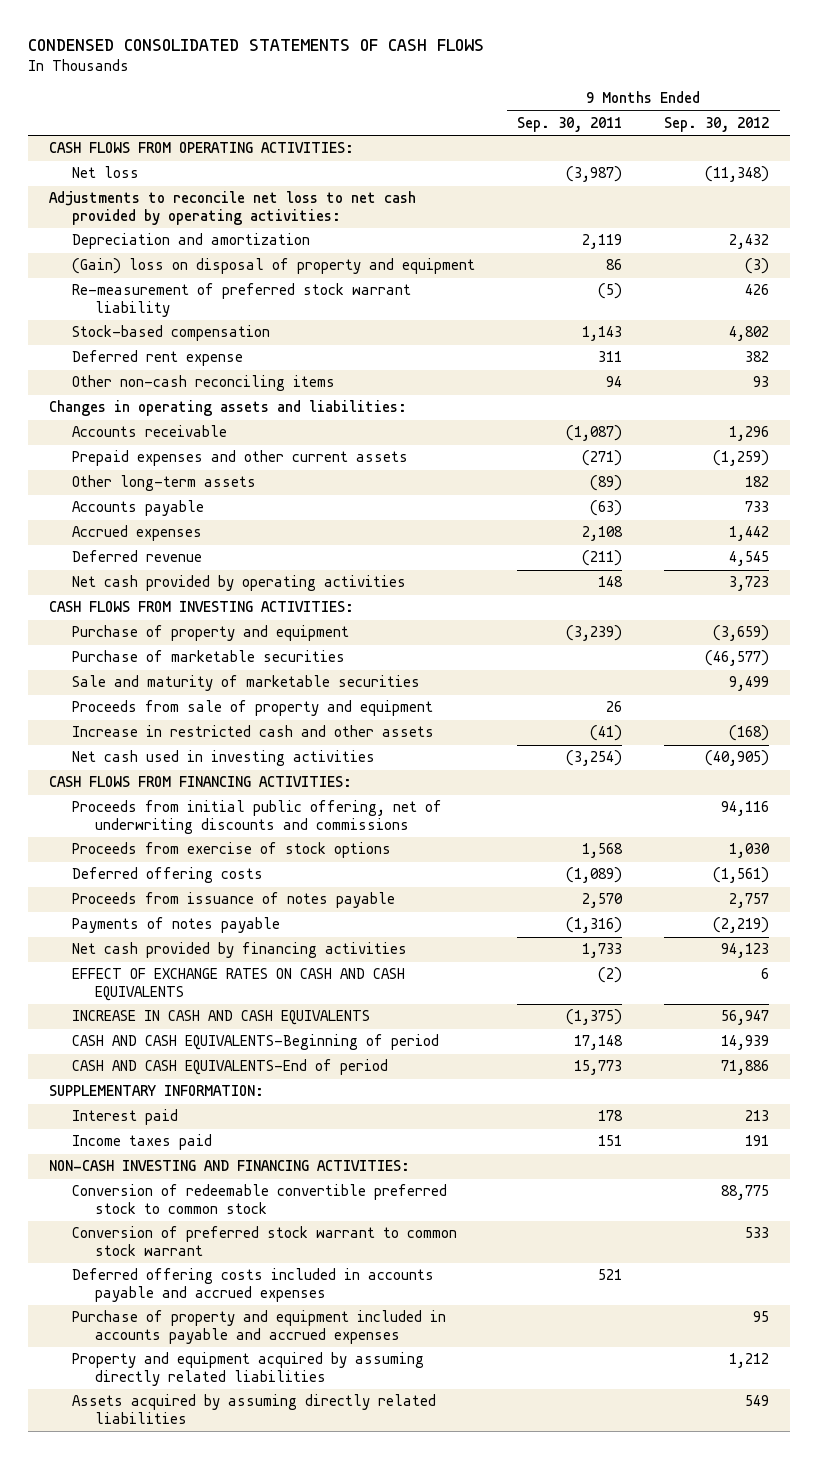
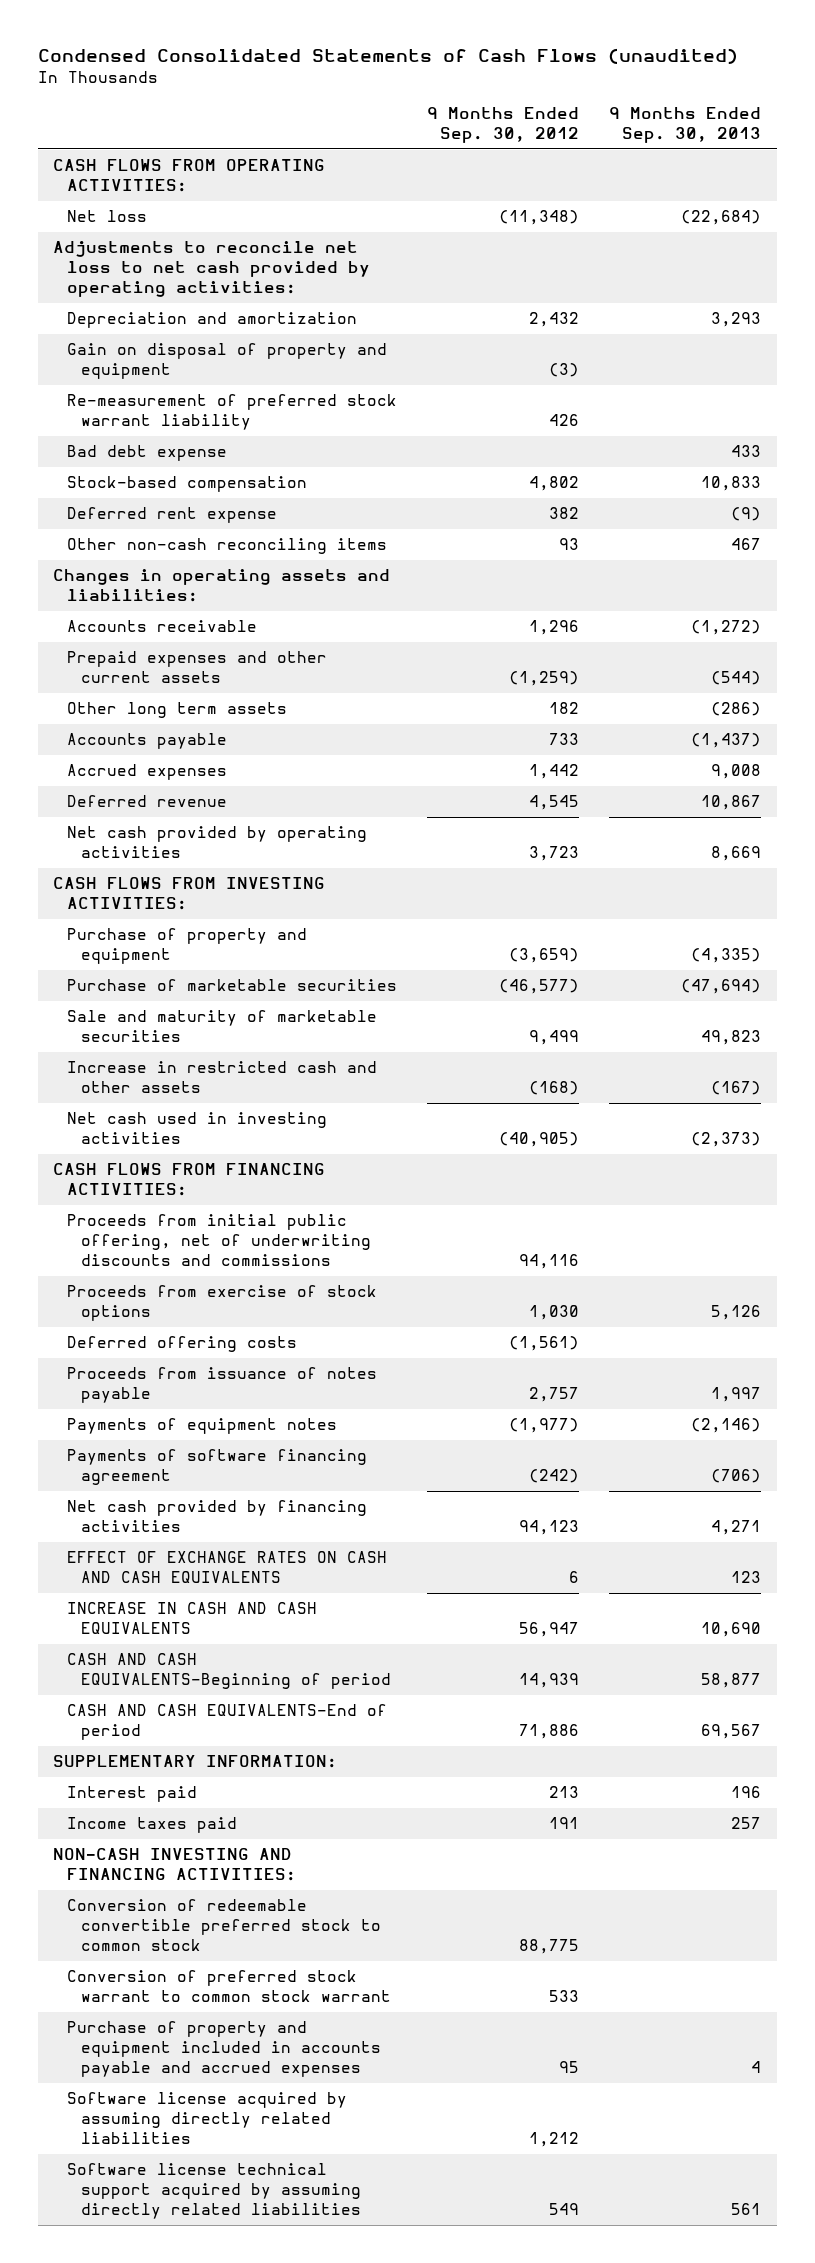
- CONDENSED CONSOLIDATED STATEMENTS OF CASH FLOWS
+ Condensed Consolidated Statements of Cash Flows (unaudited)
- | 9 Months Ended Sep. 30, 2011 | 9 Months Ended Sep. 30, 2012
+ | 9 Months Ended Sep. 30, 2012 | 9 Months Ended Sep. 30, 2013
- (Gain) loss on disposal of property and equipment | 86 | (3)
+ Gain on disposal of property and equipment | (3) |
+ Bad debt expense | | 433
- Other long-term assets | (89) | 182
+ Other long term assets | 182 | (286)
- Proceeds from sale of property and equipment | 26 |
- Payments of notes payable | (1,316) | (2,219)
+ Payments of equipment notes | (1,977) | (2,146)
+ Payments of software financing agreement | (242) | (706)
- Deferred offering costs included in accounts payable and accrued expenses | 521 |
- Property and equipment acquired by assuming directly related liabilities | | 1,212
- Assets acquired by assuming directly related liabilities | | 549
+ Software license acquired by assuming directly related liabilities | 1,212 |
+ Software license technical support acquired by assuming directly related liabilities | 549 | 561

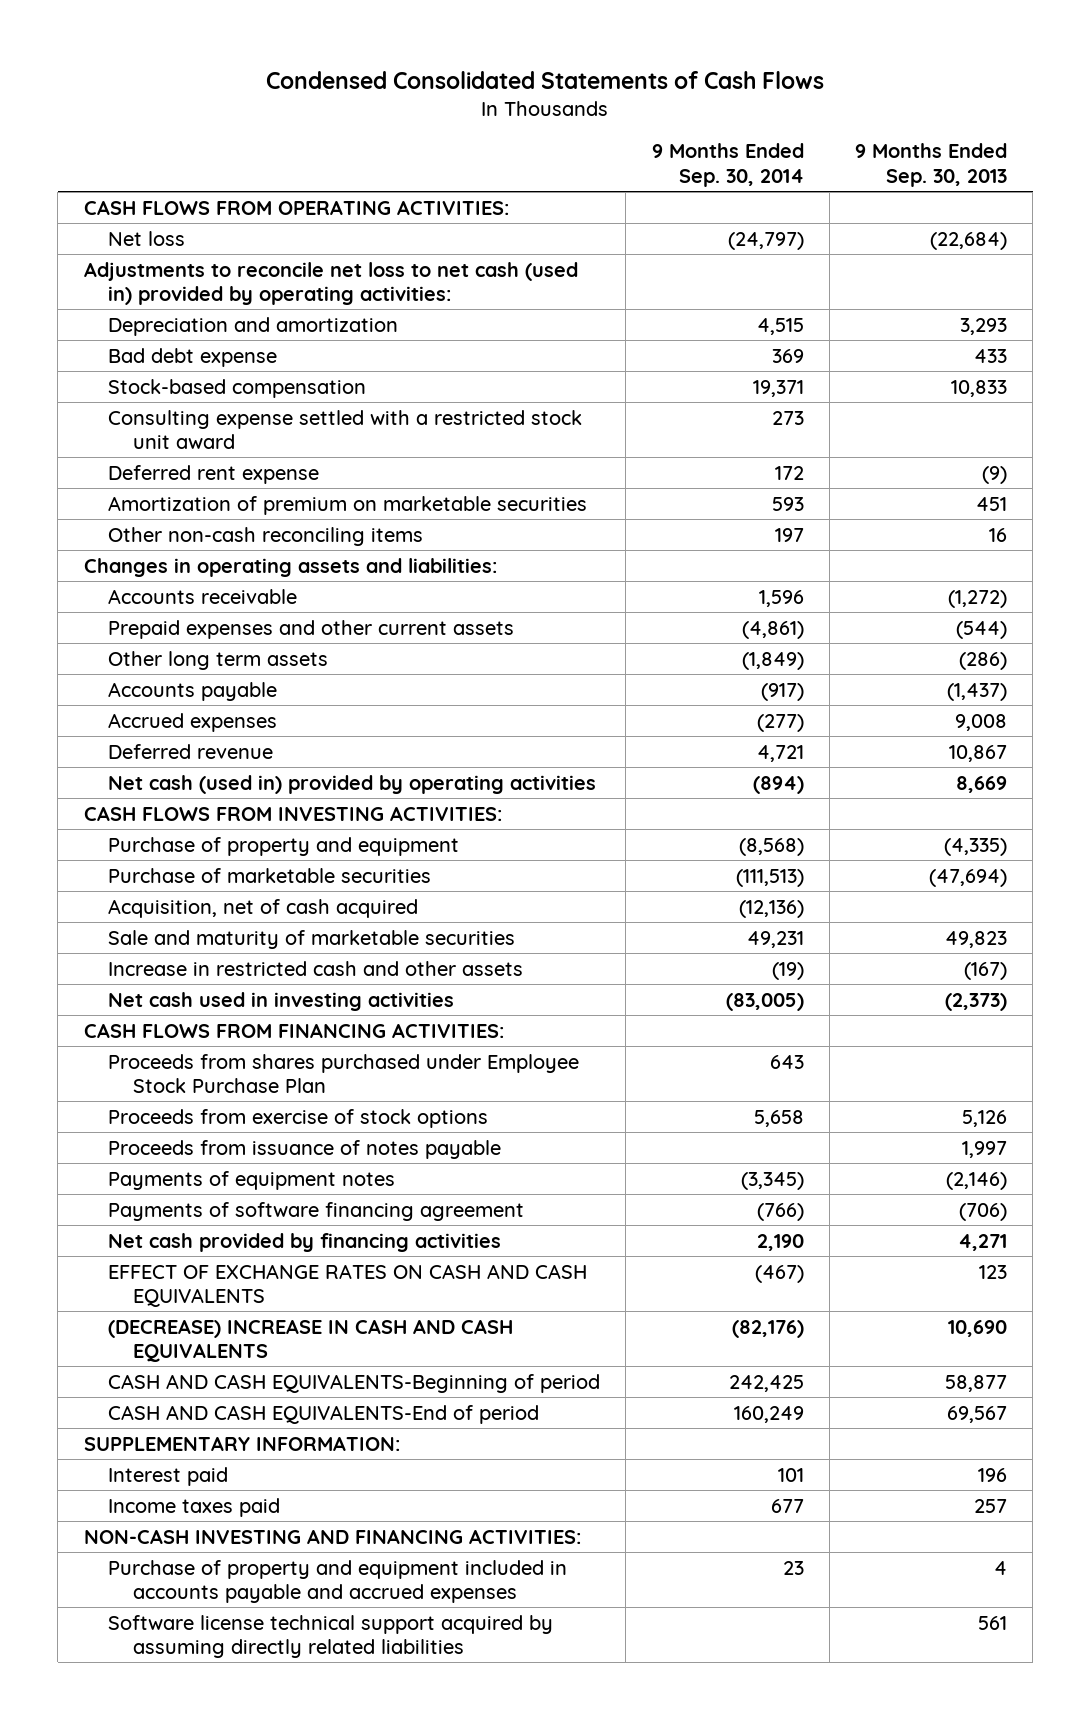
- Condensed Consolidated Statements of Cash Flows (unaudited)
+ Condensed Consolidated Statements of Cash Flows
- | 9 Months Ended Sep. 30, 2012 | 9 Months Ended Sep. 30, 2013
+ | 9 Months Ended Sep. 30, 2014 | 9 Months Ended Sep. 30, 2013
- Adjustments to reconcile net loss to net cash provided by operating activities:
+ Adjustments to reconcile net loss to net cash (used in) provided by operating activities:
- Gain on disposal of property and equipment | (3) |
- Re-measurement of preferred stock warrant liability | 426 |
+ Consulting expense settled with a restricted stock unit award | 273 |
- Other non-cash reconciling items | 93 | 467
+ Amortization of premium on marketable securities | 593 | 451
+ Other non-cash reconciling items | 197 | 16
- Net cash provided by operating activities | 3,723 | 8,669
+ Net cash (used in) provided by operating activities | (894) | 8,669
+ Acquisition, net of cash acquired | (12,136) |
- Proceeds from initial public offering, net of underwriting discounts and commissions | 94,116 |
+ Proceeds from shares purchased under Employee Stock Purchase Plan | 643 |
- Deferred offering costs | (1,561) |
- INCREASE IN CASH AND CASH EQUIVALENTS | 56,947 | 10,690
+ (DECREASE) INCREASE IN CASH AND CASH EQUIVALENTS | (82,176) | 10,690
- Conversion of redeemable convertible preferred stock to common stock | 88,775 |
- Conversion of preferred stock warrant to common stock warrant | 533 |
- Software license acquired by assuming directly related liabilities | 1,212 |

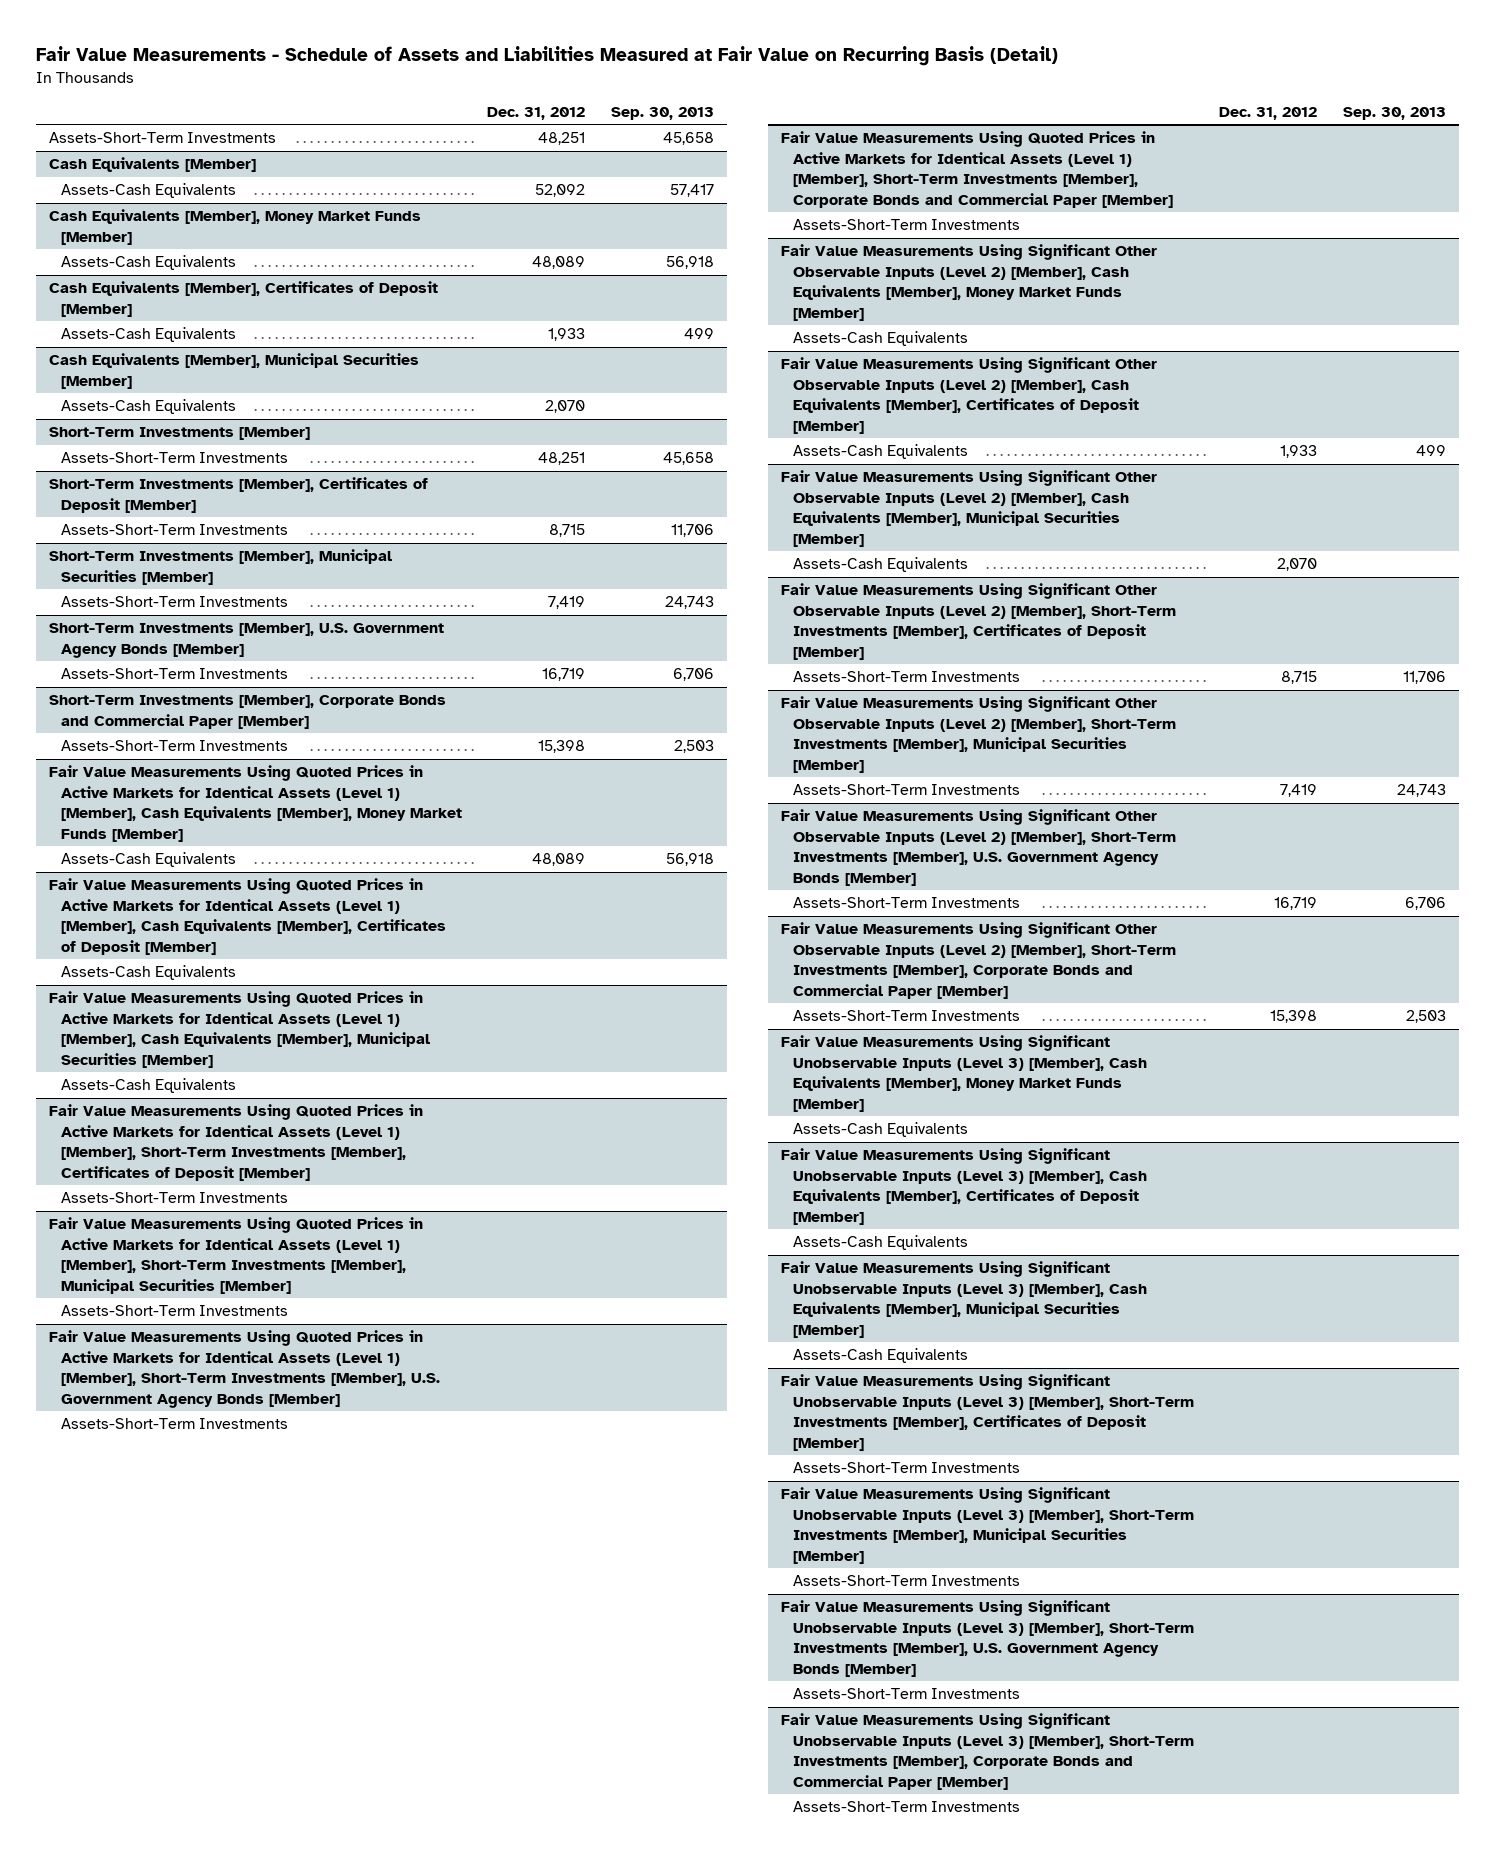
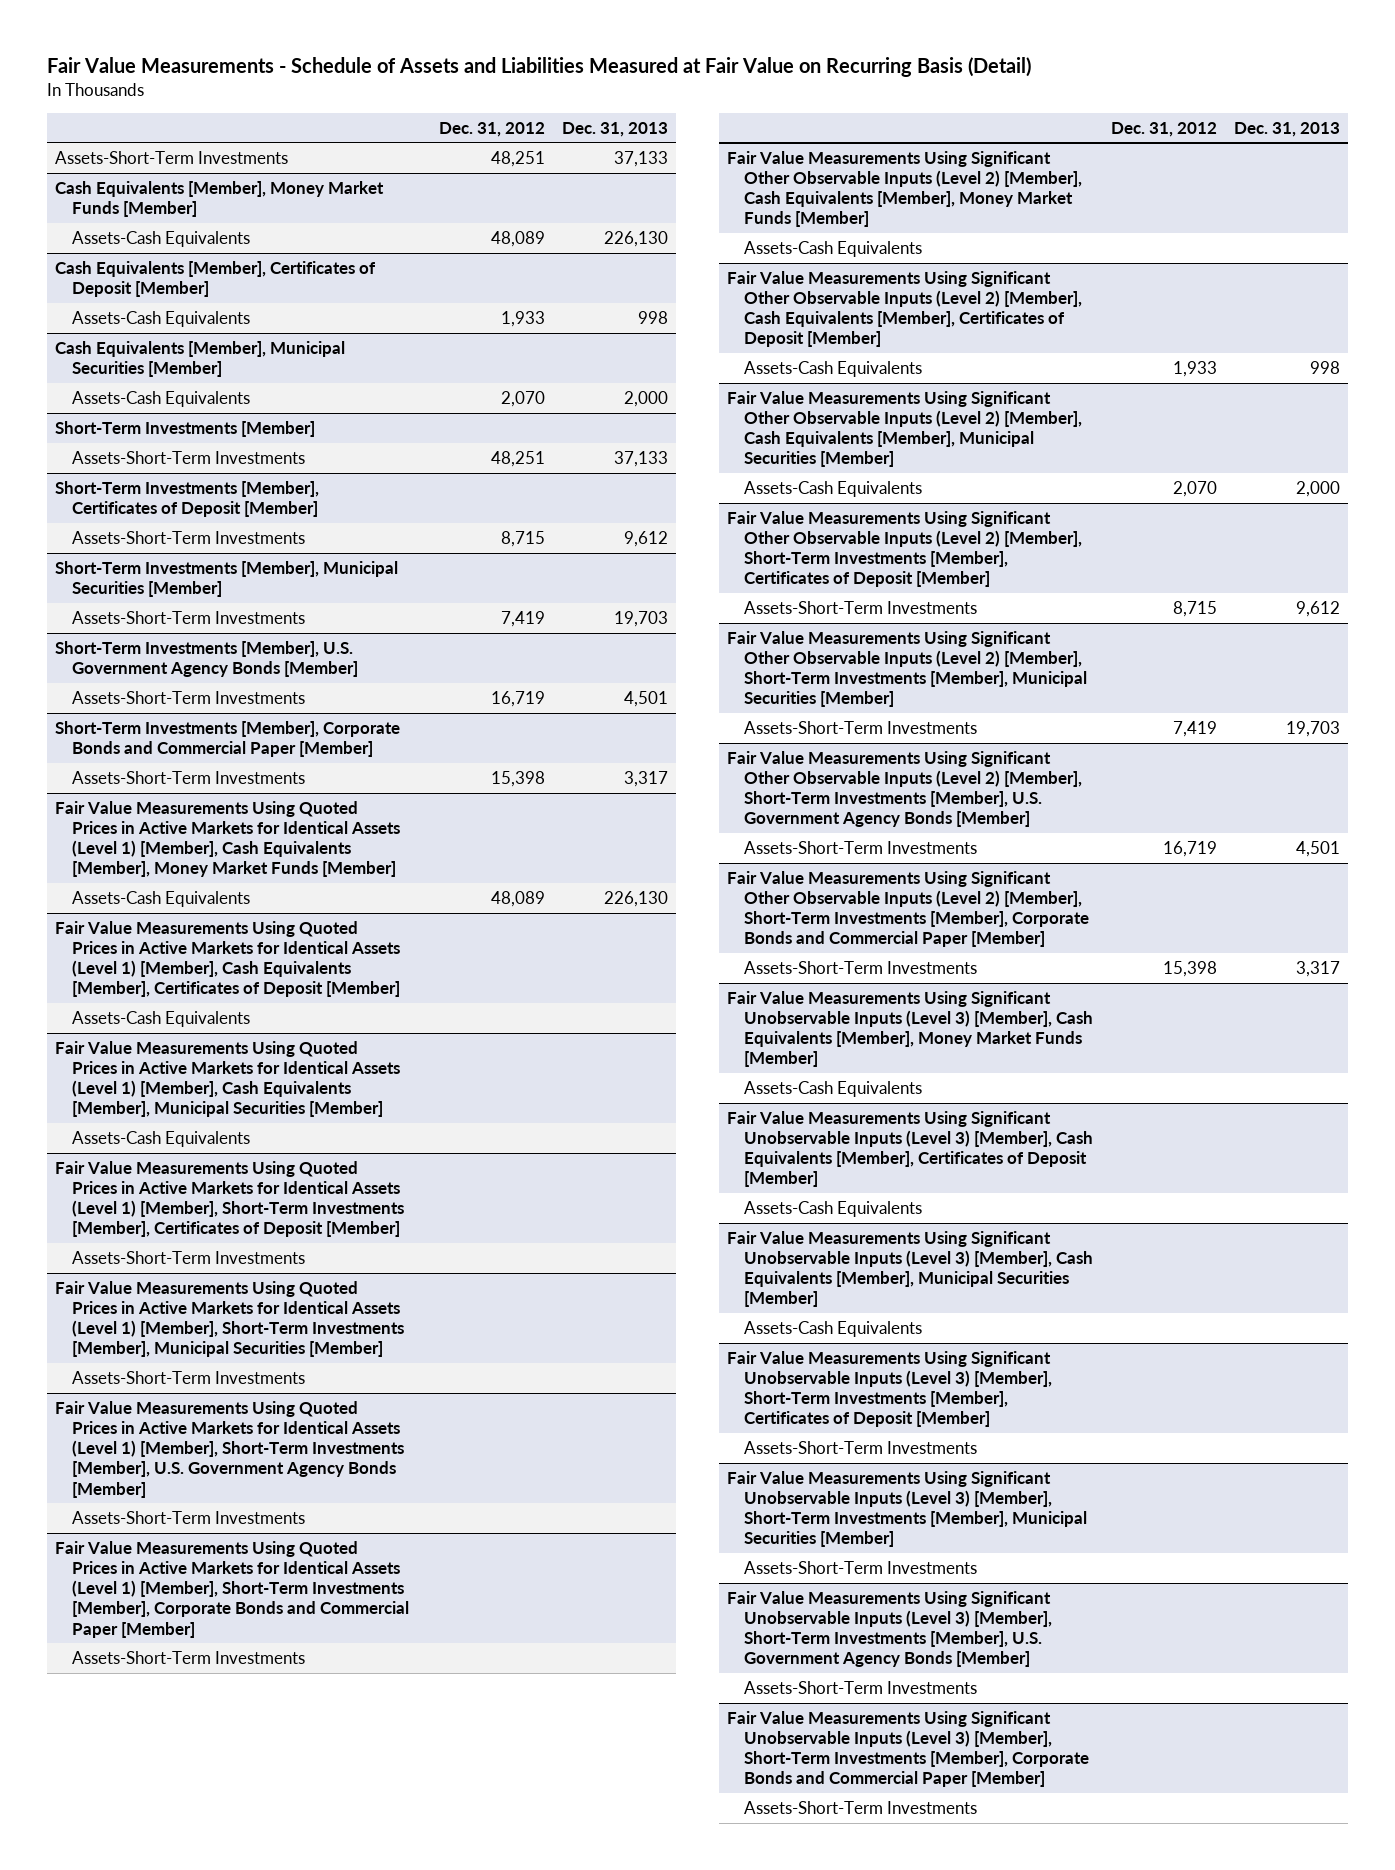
- | Dec. 31, 2012 | Sep. 30, 2013
+ | Dec. 31, 2012 | Dec. 31, 2013
- Cash Equivalents [Member]
- Assets-Cash Equivalents | 52,092 | 57,417

